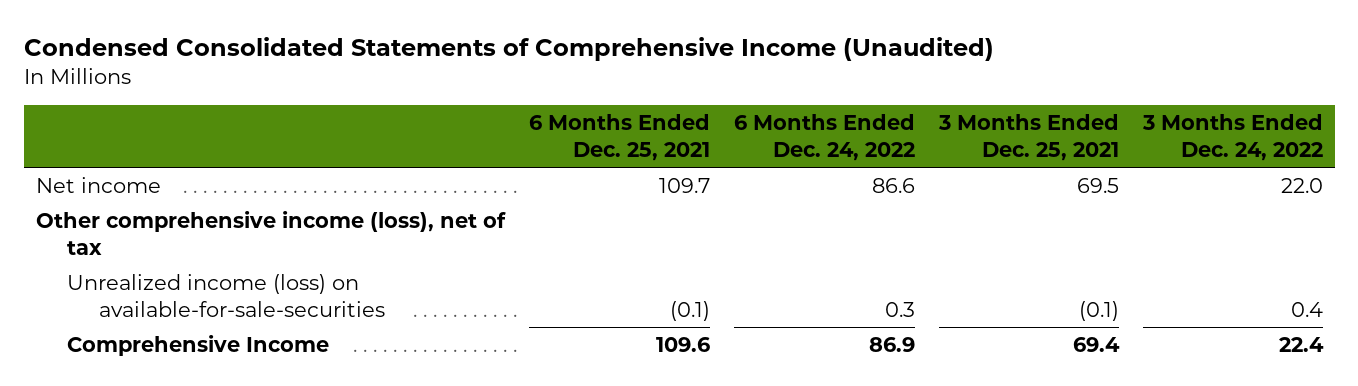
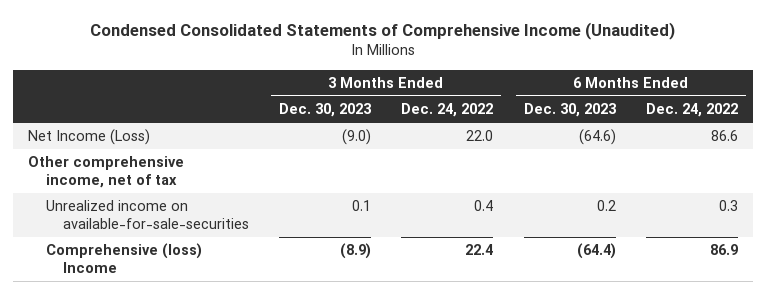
- | 6 Months Ended Dec. 25, 2021 | 6 Months Ended Dec. 24, 2022 | 3 Months Ended Dec. 25, 2021 | 3 Months Ended Dec. 24, 2022
+ | 3 Months Ended Dec. 30, 2023 | 3 Months Ended Dec. 24, 2022 | 6 Months Ended Dec. 30, 2023 | 6 Months Ended Dec. 24, 2022
- Net income | 109.7 | 86.6 | 69.5 | 22.0
- Other comprehensive income (loss), net of tax
- Unrealized income (loss) on available-for-sale-securities | (0.1) | 0.3 | (0.1) | 0.4
- Comprehensive Income | 109.6 | 86.9 | 69.4 | 22.4
+ Net Income (Loss) | (9.0) | 22.0 | (64.6) | 86.6
+ Other comprehensive income, net of tax
+ Unrealized income on available-for-sale-securities | 0.1 | 0.4 | 0.2 | 0.3
+ Comprehensive (loss) Income | (8.9) | 22.4 | (64.4) | 86.9

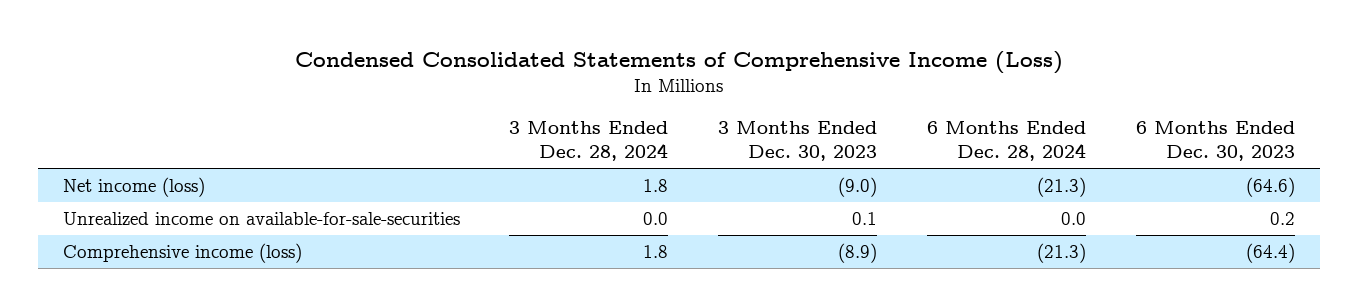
- Condensed Consolidated Statements of Comprehensive Income (Unaudited)
+ Condensed Consolidated Statements of Comprehensive Income (Loss)
- | 3 Months Ended Dec. 30, 2023 | 3 Months Ended Dec. 24, 2022 | 6 Months Ended Dec. 30, 2023 | 6 Months Ended Dec. 24, 2022
+ | 3 Months Ended Dec. 28, 2024 | 3 Months Ended Dec. 30, 2023 | 6 Months Ended Dec. 28, 2024 | 6 Months Ended Dec. 30, 2023
- Net Income (Loss) | (9.0) | 22.0 | (64.6) | 86.6
- Other comprehensive income, net of tax
+ Net income (loss) | 1.8 | (9.0) | (21.3) | (64.6)
- Comprehensive (loss) Income | (8.9) | 22.4 | (64.4) | 86.9
+ Comprehensive income (loss) | 1.8 | (8.9) | (21.3) | (64.4)

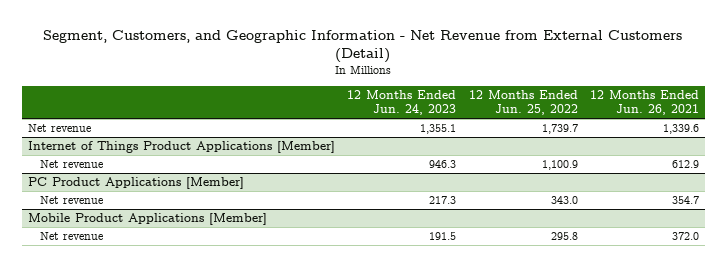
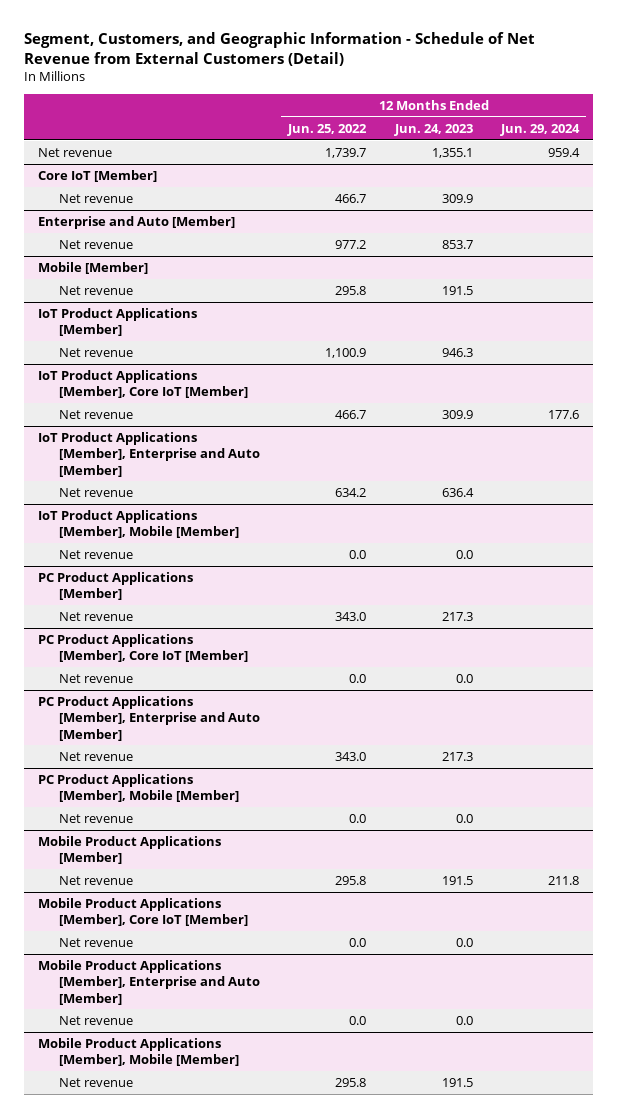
- Segment, Customers, and Geographic Information - Net Revenue from External Customers (Detail)
+ Segment, Customers, and Geographic Information - Schedule of Net Revenue from External Customers (Detail)
- | 12 Months Ended Jun. 24, 2023 | 12 Months Ended Jun. 25, 2022 | 12 Months Ended Jun. 26, 2021
+ | 12 Months Ended Jun. 25, 2022 | 12 Months Ended Jun. 24, 2023 | 12 Months Ended Jun. 29, 2024
- Internet of Things Product Applications [Member]
+ Core IoT [Member]
+ Net revenue | 466.7 | 309.9 |
+ Enterprise and Auto [Member]
+ Net revenue | 977.2 | 853.7 |
+ Mobile [Member]
+ Net revenue | 295.8 | 191.5 |
+ IoT Product Applications [Member]
+ IoT Product Applications [Member], Core IoT [Member]
+ Net revenue | 466.7 | 309.9 | 177.6
+ IoT Product Applications [Member], Enterprise and Auto [Member]
+ Net revenue | 634.2 | 636.4 |
+ IoT Product Applications [Member], Mobile [Member]
+ Net revenue | 0.0 | 0.0 |
+ PC Product Applications [Member], Core IoT [Member]
+ Net revenue | 0.0 | 0.0 |
+ PC Product Applications [Member], Enterprise and Auto [Member]
+ Net revenue | 343.0 | 217.3 |
+ PC Product Applications [Member], Mobile [Member]
+ Net revenue | 0.0 | 0.0 |
+ Mobile Product Applications [Member], Core IoT [Member]
+ Net revenue | 0.0 | 0.0 |
+ Mobile Product Applications [Member], Enterprise and Auto [Member]
+ Net revenue | 0.0 | 0.0 |
+ Mobile Product Applications [Member], Mobile [Member]
+ Net revenue | 295.8 | 191.5 |

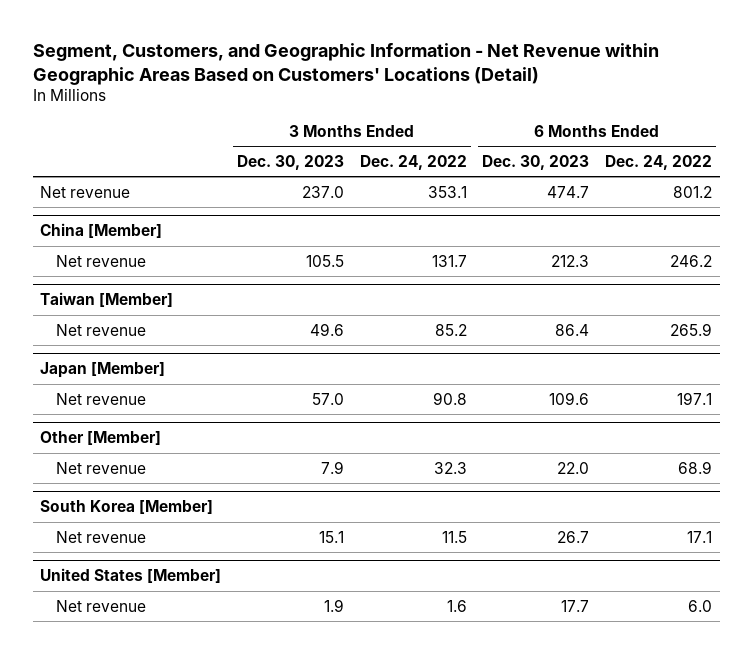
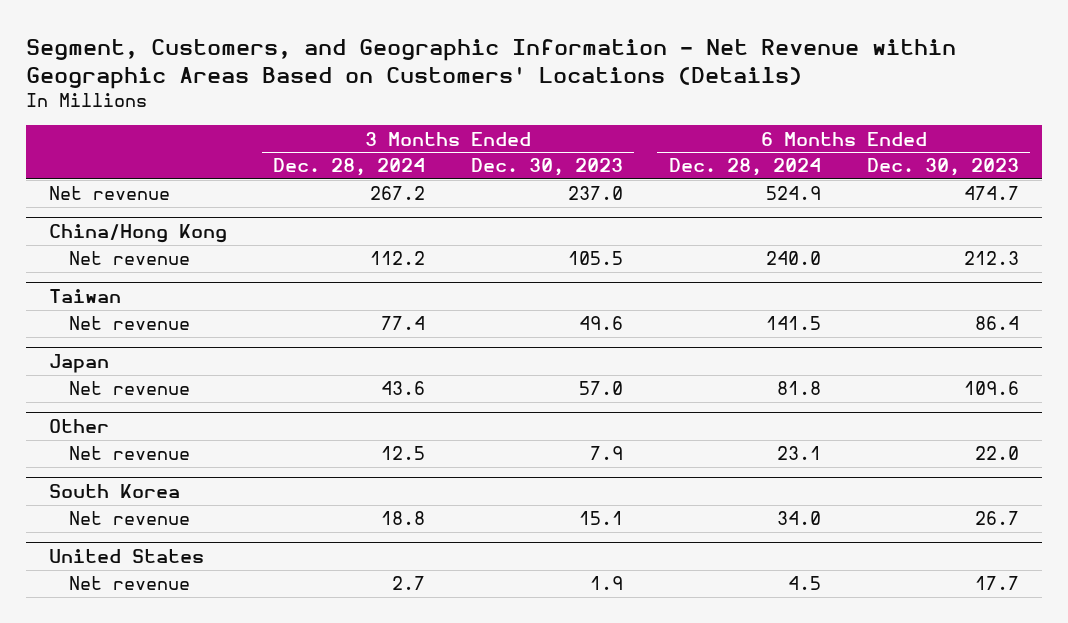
- Segment, Customers, and Geographic Information - Net Revenue within Geographic Areas Based on Customers' Locations (Detail)
+ Segment, Customers, and Geographic Information - Net Revenue within Geographic Areas Based on Customers' Locations (Details)
- | 3 Months Ended Dec. 30, 2023 | 3 Months Ended Dec. 24, 2022 | 6 Months Ended Dec. 30, 2023 | 6 Months Ended Dec. 24, 2022
+ | 3 Months Ended Dec. 28, 2024 | 3 Months Ended Dec. 30, 2023 | 6 Months Ended Dec. 28, 2024 | 6 Months Ended Dec. 30, 2023
- China [Member]
+ China/Hong Kong
- Taiwan [Member]
+ Taiwan
- Japan [Member]
+ Japan
- Other [Member]
+ Other
- South Korea [Member]
+ South Korea
- United States [Member]
+ United States

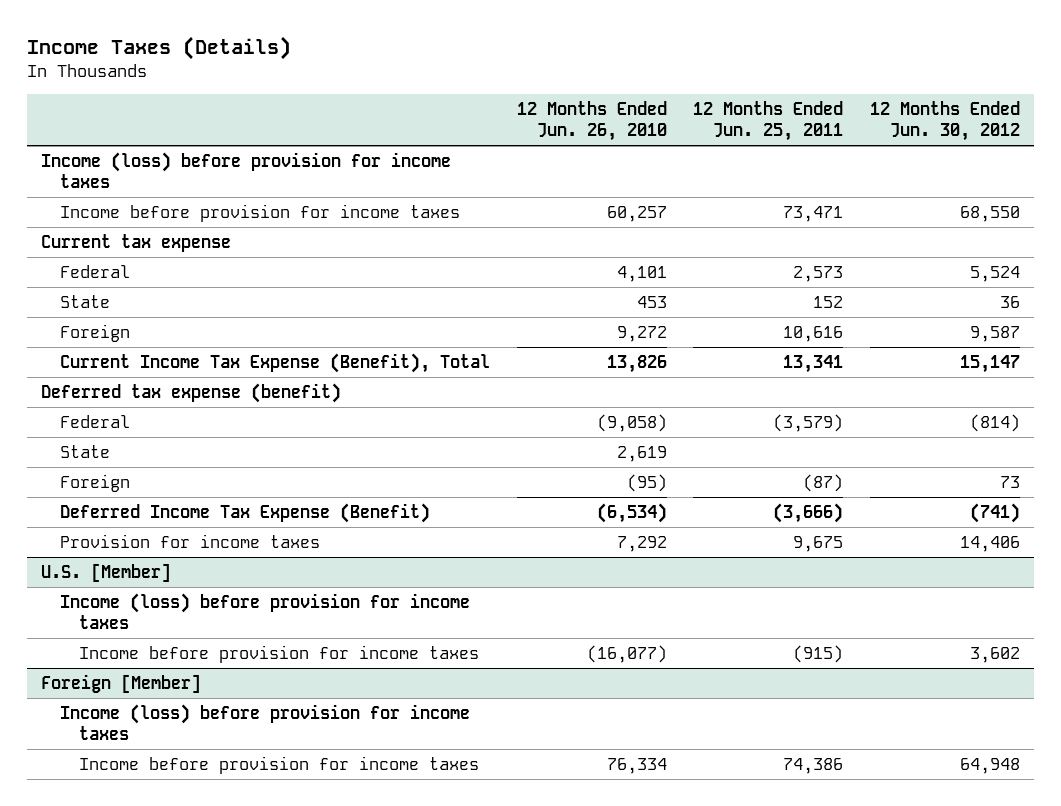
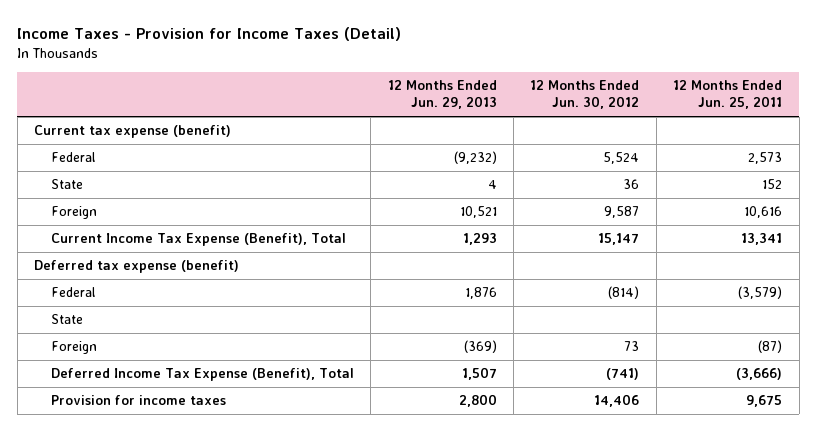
- Income Taxes (Details)
+ Income Taxes - Provision for Income Taxes (Detail)
- | 12 Months Ended Jun. 26, 2010 | 12 Months Ended Jun. 25, 2011 | 12 Months Ended Jun. 30, 2012
+ | 12 Months Ended Jun. 29, 2013 | 12 Months Ended Jun. 30, 2012 | 12 Months Ended Jun. 25, 2011
- Income (loss) before provision for income taxes
- Income before provision for income taxes | 60,257 | 73,471 | 68,550
- Current tax expense
+ Current tax expense (benefit)
- Deferred Income Tax Expense (Benefit) | (6,534) | (3,666) | (741)
+ Deferred Income Tax Expense (Benefit), Total | 1,507 | (741) | (3,666)
- U.S. [Member]
- Income (loss) before provision for income taxes
- Income before provision for income taxes | (16,077) | (915) | 3,602
- Foreign [Member]
- Income (loss) before provision for income taxes
- Income before provision for income taxes | 76,334 | 74,386 | 64,948

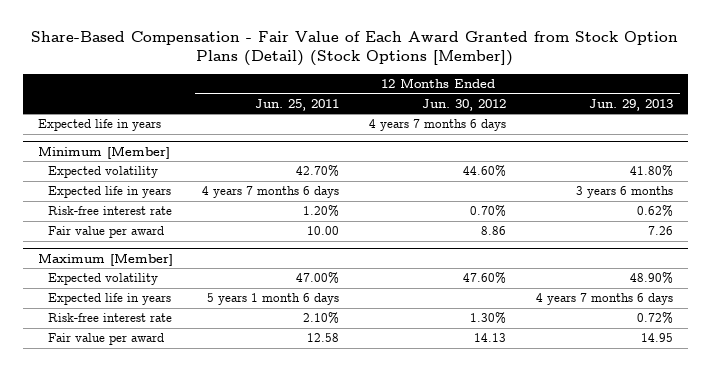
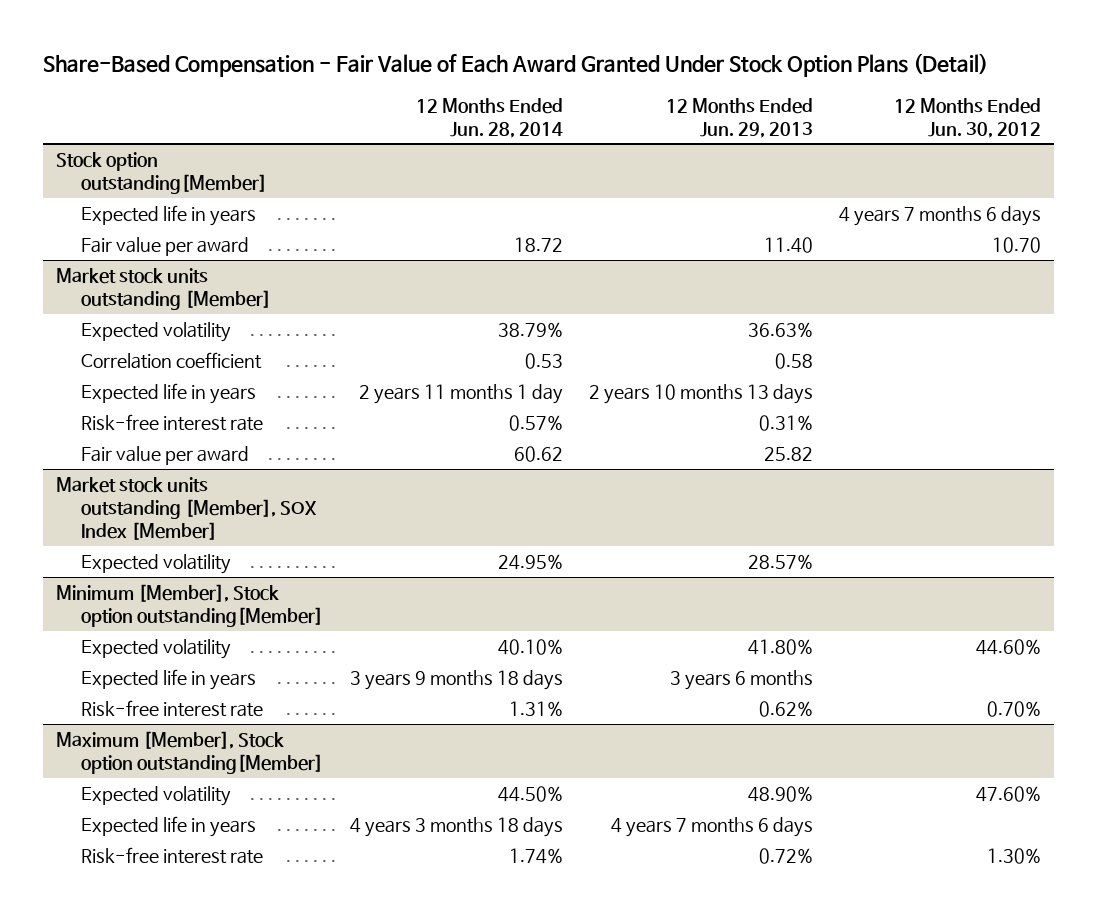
- Share-Based Compensation - Fair Value of Each Award Granted from Stock Option Plans (Detail) (Stock Options [Member])
+ Share-Based Compensation - Fair Value of Each Award Granted Under Stock Option Plans (Detail)
- | 12 Months Ended Jun. 25, 2011 | 12 Months Ended Jun. 30, 2012 | 12 Months Ended Jun. 29, 2013
+ | 12 Months Ended Jun. 28, 2014 | 12 Months Ended Jun. 29, 2013 | 12 Months Ended Jun. 30, 2012
+ Stock option outstanding[Member]
- Minimum [Member]
+ Fair value per award | 18.72 | 11.40 | 10.70
+ Market stock units outstanding [Member]
+ Expected volatility | 38.79% | 36.63% |
+ Correlation coefficient | 0.53 | 0.58 |
+ Expected life in years | 2 years 11 months 1 day | 2 years 10 months 13 days |
+ Risk-free interest rate | 0.57% | 0.31% |
+ Fair value per award | 60.62 | 25.82 |
+ Market stock units outstanding [Member], SOX Index [Member]
+ Expected volatility | 24.95% | 28.57% |
+ Minimum [Member], Stock option outstanding[Member]
- Fair value per award | 10.00 | 8.86 | 7.26
- Maximum [Member]
+ Maximum [Member], Stock option outstanding[Member]
- Fair value per award | 12.58 | 14.13 | 14.95

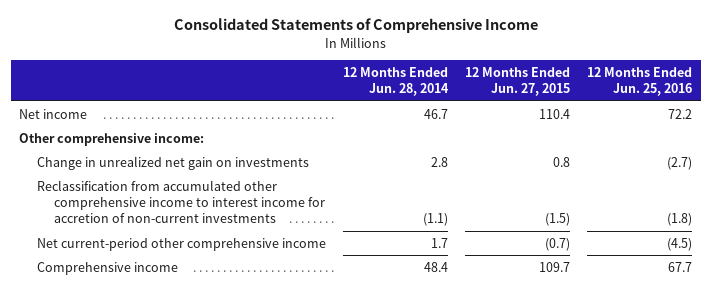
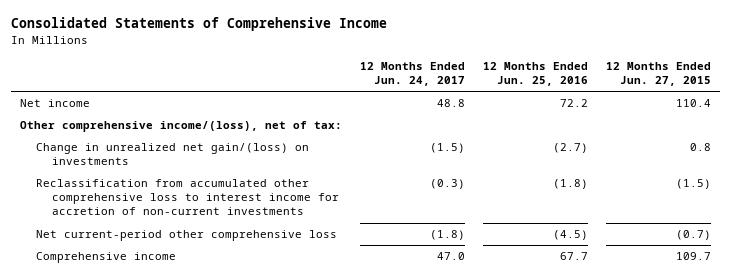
- | 12 Months Ended Jun. 28, 2014 | 12 Months Ended Jun. 27, 2015 | 12 Months Ended Jun. 25, 2016
+ | 12 Months Ended Jun. 24, 2017 | 12 Months Ended Jun. 25, 2016 | 12 Months Ended Jun. 27, 2015
- Other comprehensive income:
- Change in unrealized net gain on investments | 2.8 | 0.8 | (2.7)
- Reclassification from accumulated other comprehensive income to interest income for accretion of non-current investments | (1.1) | (1.5) | (1.8)
- Net current-period other comprehensive income | 1.7 | (0.7) | (4.5)
+ Other comprehensive income/(loss), net of tax:
+ Change in unrealized net gain/(loss) on investments | (1.5) | (2.7) | 0.8
+ Reclassification from accumulated other comprehensive loss to interest income for accretion of non-current investments | (0.3) | (1.8) | (1.5)
+ Net current-period other comprehensive loss | (1.8) | (4.5) | (0.7)

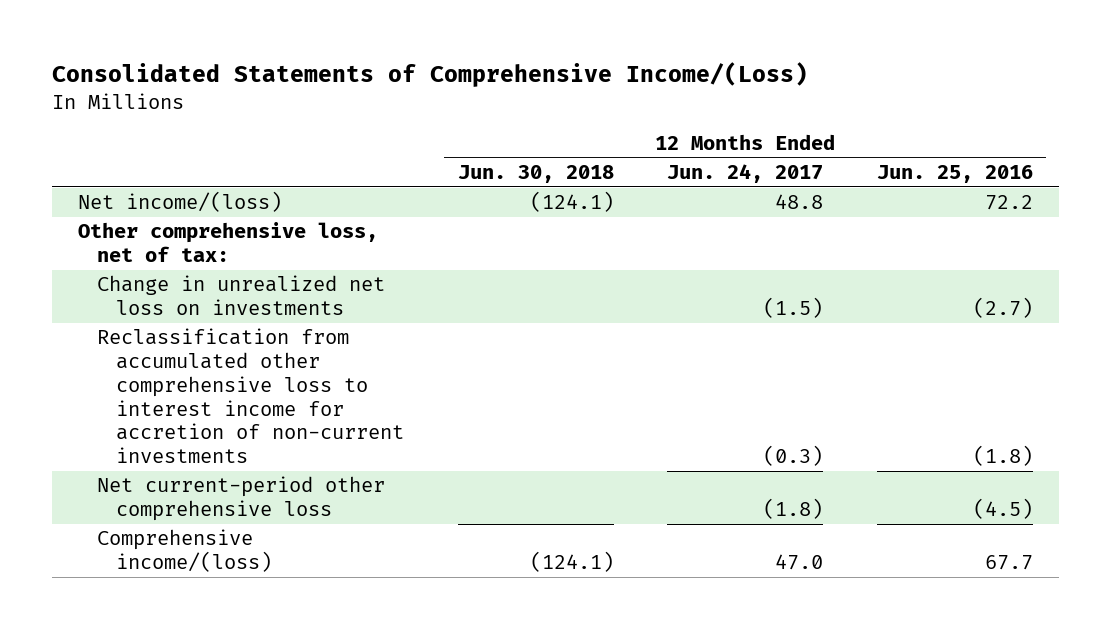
- Consolidated Statements of Comprehensive Income
+ Consolidated Statements of Comprehensive Income/(Loss)
- | 12 Months Ended Jun. 24, 2017 | 12 Months Ended Jun. 25, 2016 | 12 Months Ended Jun. 27, 2015
+ | 12 Months Ended Jun. 30, 2018 | 12 Months Ended Jun. 24, 2017 | 12 Months Ended Jun. 25, 2016
- Net income | 48.8 | 72.2 | 110.4
- Other comprehensive income/(loss), net of tax:
- Change in unrealized net gain/(loss) on investments | (1.5) | (2.7) | 0.8
+ Net income/(loss) | (124.1) | 48.8 | 72.2
+ Other comprehensive loss, net of tax:
+ Change in unrealized net loss on investments | | (1.5) | (2.7)
- Comprehensive income | 47.0 | 67.7 | 109.7
+ Comprehensive income/(loss) | (124.1) | 47.0 | 67.7

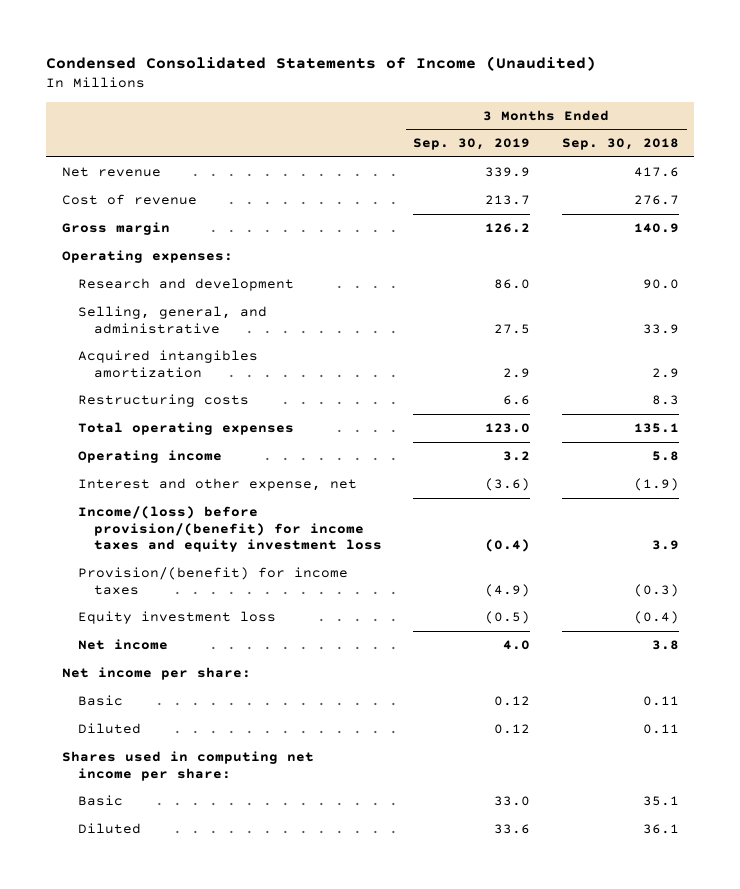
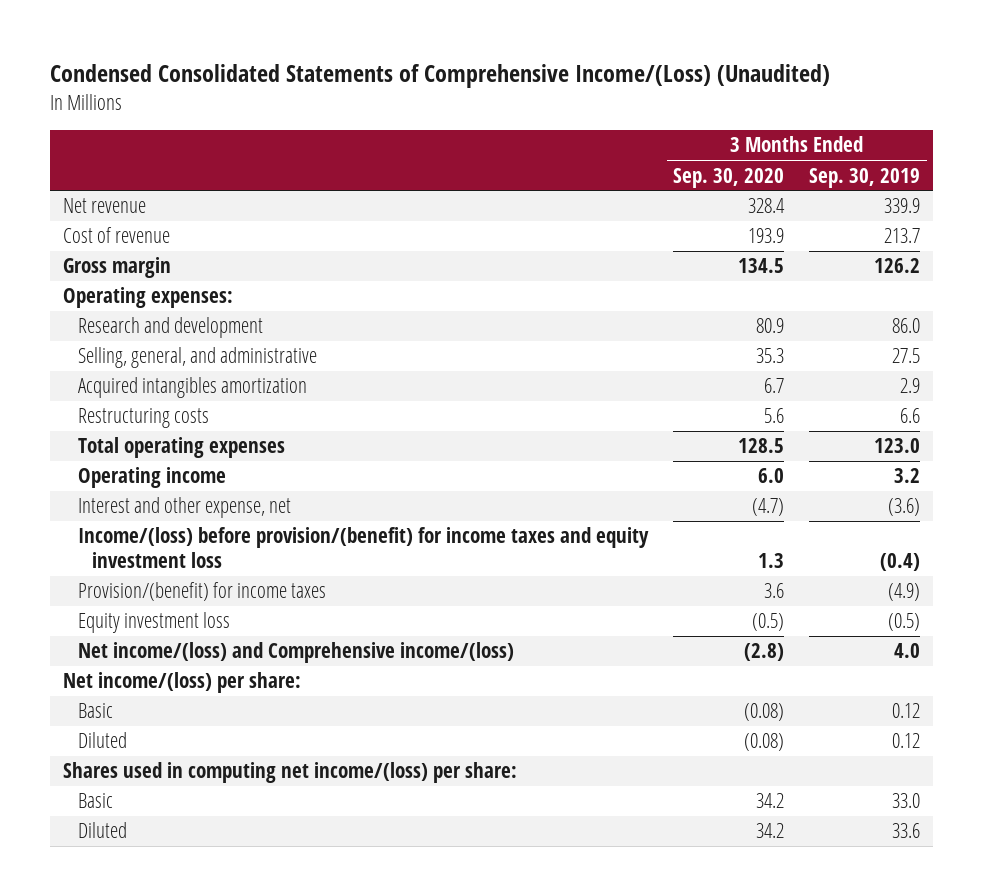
- Condensed Consolidated Statements of Income (Unaudited)
+ Condensed Consolidated Statements of Comprehensive Income/(Loss) (Unaudited)
- | 3 Months Ended Sep. 30, 2019 | 3 Months Ended Sep. 30, 2018
+ | 3 Months Ended Sep. 30, 2020 | 3 Months Ended Sep. 30, 2019
- Net income | 4.0 | 3.8
- Net income per share:
+ Net income/(loss) and Comprehensive income/(loss) | (2.8) | 4.0
+ Net income/(loss) per share:
- Shares used in computing net income per share:
+ Shares used in computing net income/(loss) per share:

